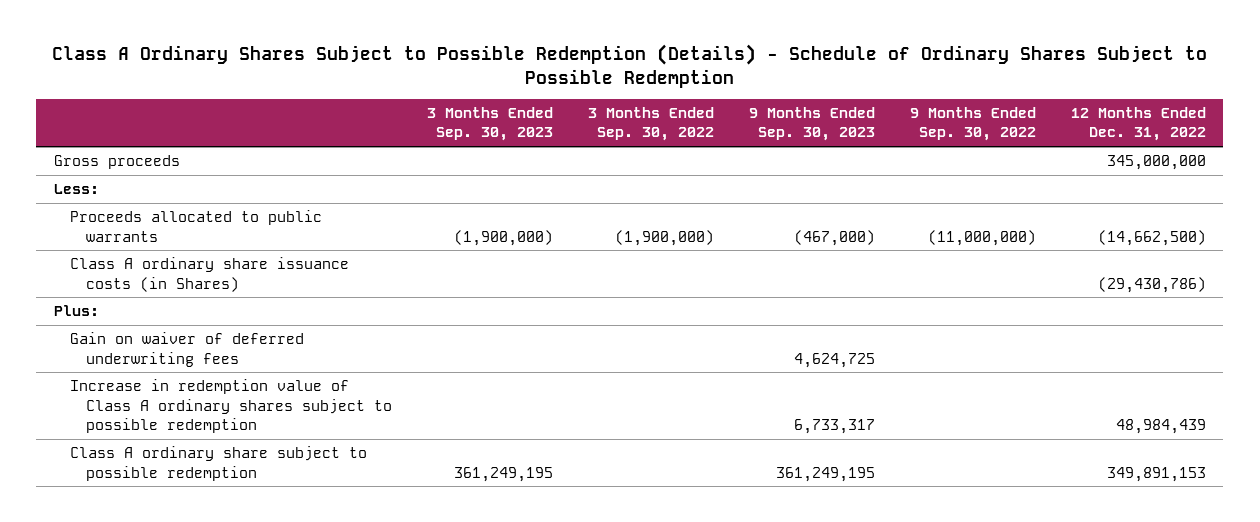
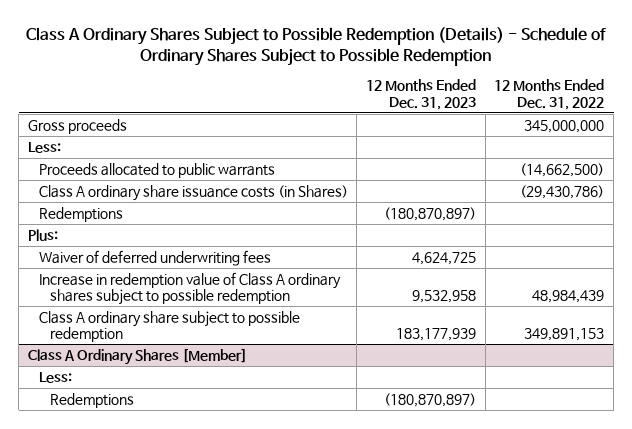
- | 3 Months Ended Sep. 30, 2023 | 3 Months Ended Sep. 30, 2022 | 9 Months Ended Sep. 30, 2023 | 9 Months Ended Sep. 30, 2022 | 12 Months Ended Dec. 31, 2022
+ | 12 Months Ended Dec. 31, 2023 | 12 Months Ended Dec. 31, 2022
+ Redemptions | (180,870,897) |
- Gain on waiver of deferred underwriting fees | | | 4,624,725 | |
+ Waiver of deferred underwriting fees | 4,624,725 |
+ Class A Ordinary Shares [Member]
+ Less:
+ Redemptions | (180,870,897) |

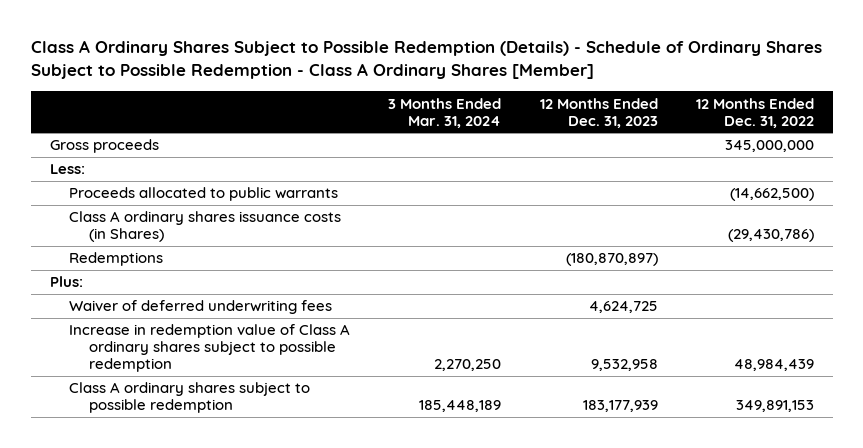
- Class A Ordinary Shares Subject to Possible Redemption (Details) - Schedule of Ordinary Shares Subject to Possible Redemption
+ Class A Ordinary Shares Subject to Possible Redemption (Details) - Schedule of Ordinary Shares Subject to Possible Redemption - Class A Ordinary Shares [Member]
- | 12 Months Ended Dec. 31, 2023 | 12 Months Ended Dec. 31, 2022
+ | 3 Months Ended Mar. 31, 2024 | 12 Months Ended Dec. 31, 2023 | 12 Months Ended Dec. 31, 2022
- Class A ordinary share issuance costs (in Shares) | | (29,430,786)
+ Class A ordinary shares issuance costs (in Shares) | | | (29,430,786)
- Class A ordinary share subject to possible redemption | 183,177,939 | 349,891,153
- Class A Ordinary Shares [Member]
- Less:
- Redemptions | (180,870,897) |
+ Class A ordinary shares subject to possible redemption | 185,448,189 | 183,177,939 | 349,891,153

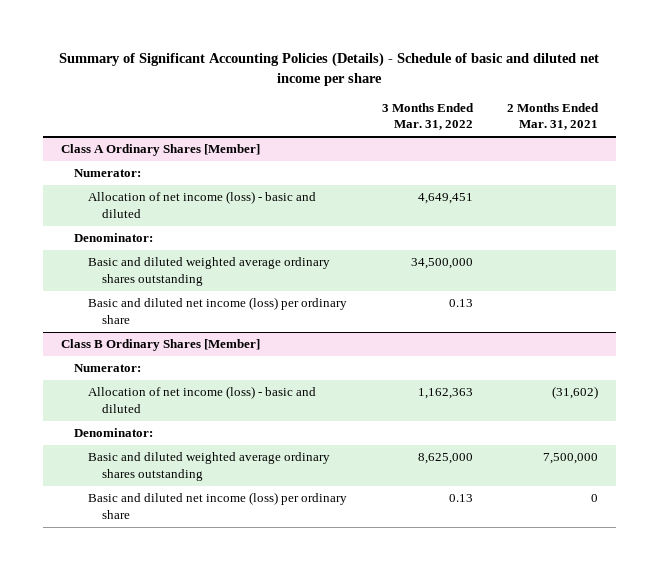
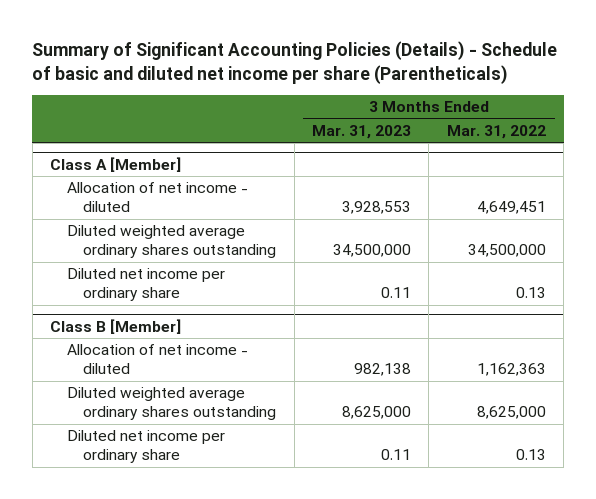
- Summary of Significant Accounting Policies (Details) - Schedule of basic and diluted net income per share
+ Summary of Significant Accounting Policies (Details) - Schedule of basic and diluted net income per share (Parentheticals)
- | 3 Months Ended Mar. 31, 2022 | 2 Months Ended Mar. 31, 2021
+ | 3 Months Ended Mar. 31, 2023 | 3 Months Ended Mar. 31, 2022
- Class A Ordinary Shares [Member]
- Numerator:
- Allocation of net income (loss) - basic and diluted | 4,649,451 |
- Denominator:
- Basic and diluted weighted average ordinary shares outstanding | 34,500,000 |
- Basic and diluted net income (loss) per ordinary share | 0.13 |
- Class B Ordinary Shares [Member]
- Numerator:
- Allocation of net income (loss) - basic and diluted | 1,162,363 | (31,602)
- Denominator:
- Basic and diluted weighted average ordinary shares outstanding | 8,625,000 | 7,500,000
- Basic and diluted net income (loss) per ordinary share | 0.13 | 0
+ Class A [Member]
+ Allocation of net income - diluted | 3,928,553 | 4,649,451
+ Diluted weighted average ordinary shares outstanding | 34,500,000 | 34,500,000
+ Diluted net income per ordinary share | 0.11 | 0.13
+ Class B [Member]
+ Allocation of net income - diluted | 982,138 | 1,162,363
+ Diluted weighted average ordinary shares outstanding | 8,625,000 | 8,625,000
+ Diluted net income per ordinary share | 0.11 | 0.13

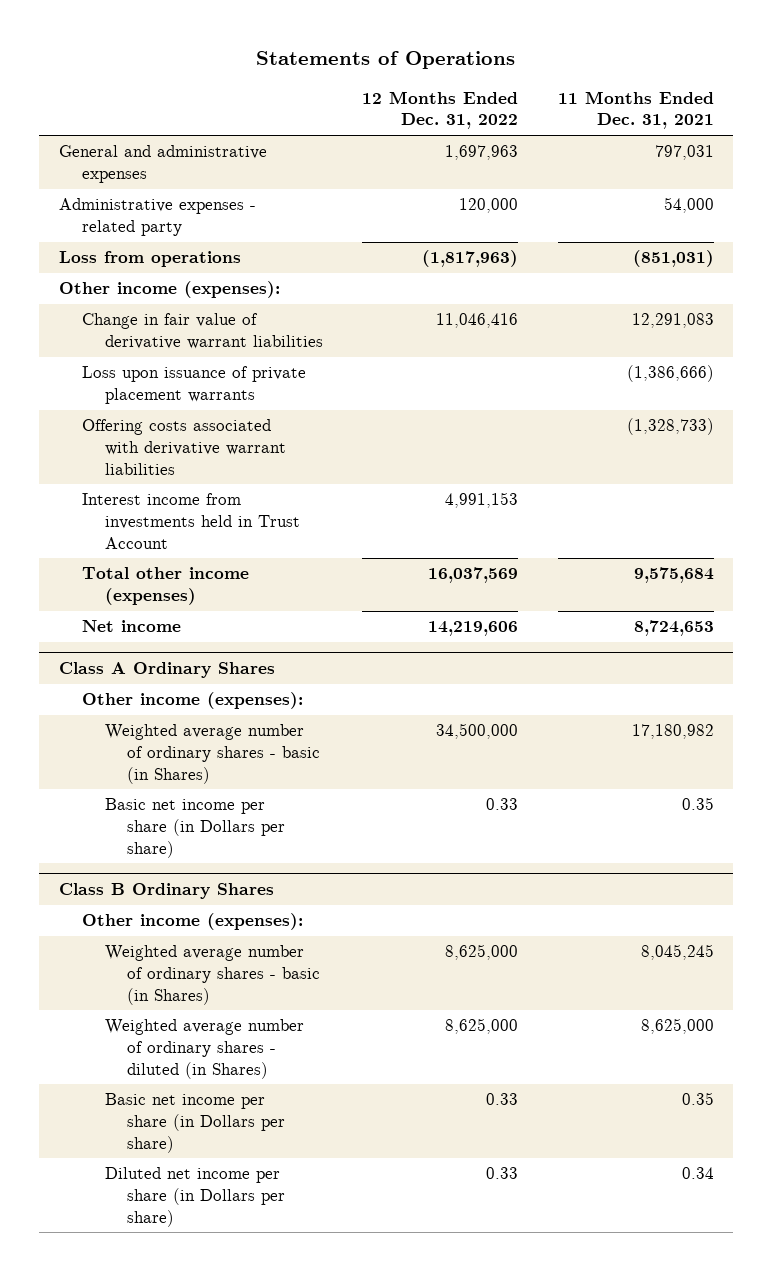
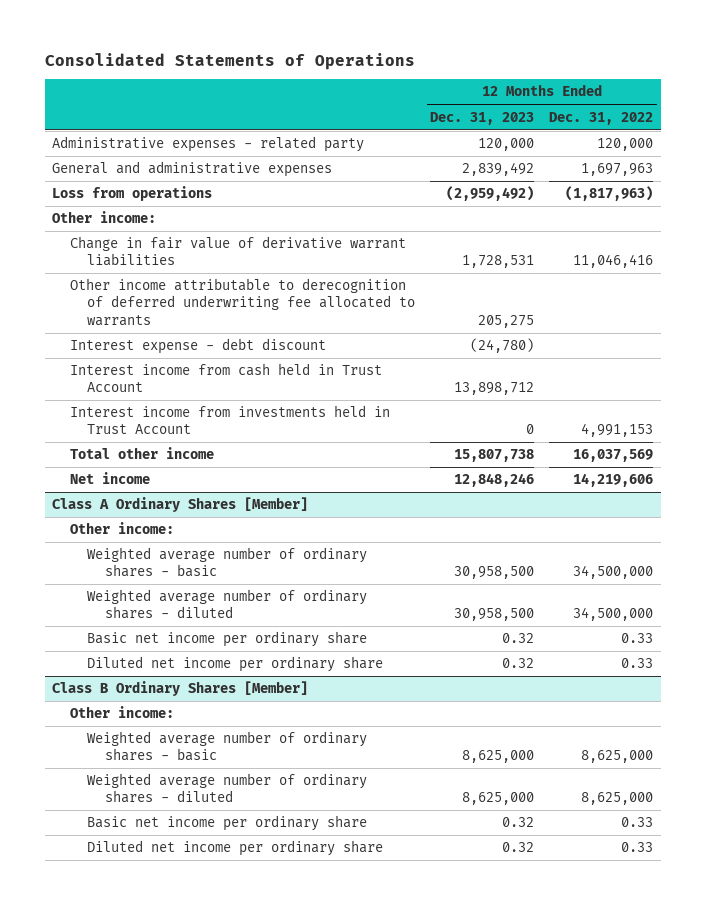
- Statements of Operations
+ Consolidated Statements of Operations
- | 12 Months Ended Dec. 31, 2022 | 11 Months Ended Dec. 31, 2021
+ | 12 Months Ended Dec. 31, 2023 | 12 Months Ended Dec. 31, 2022
moved down: General and administrative expenses | 2,839,492 | 1,697,963
- Other income (expenses):
+ Other income:
- Loss upon issuance of private placement warrants | | (1,386,666)
- Offering costs associated with derivative warrant liabilities | | (1,328,733)
+ Other income attributable to derecognition of deferred underwriting fee allocated to warrants | 205,275 |
+ Interest expense - debt discount | (24,780) |
+ Interest income from cash held in Trust Account | 13,898,712 |
- Total other income (expenses) | 16,037,569 | 9,575,684
+ Total other income | 15,807,738 | 16,037,569
- Class A Ordinary Shares
- Other income (expenses):
- Weighted average number of ordinary shares - basic (in Shares) | 34,500,000 | 17,180,982
- Basic net income per share (in Dollars per share) | 0.33 | 0.35
- Class B Ordinary Shares
- Other income (expenses):
- Weighted average number of ordinary shares - basic (in Shares) | 8,625,000 | 8,045,245
- Weighted average number of ordinary shares - diluted (in Shares) | 8,625,000 | 8,625,000
- Basic net income per share (in Dollars per share) | 0.33 | 0.35
- Diluted net income per share (in Dollars per share) | 0.33 | 0.34
+ Class A Ordinary Shares [Member]
+ Other income:
+ Weighted average number of ordinary shares - basic | 30,958,500 | 34,500,000
+ Weighted average number of ordinary shares - diluted | 30,958,500 | 34,500,000
+ Basic net income per ordinary share | 0.32 | 0.33
+ Diluted net income per ordinary share | 0.32 | 0.33
+ Class B Ordinary Shares [Member]
+ Other income:
+ Weighted average number of ordinary shares - basic | 8,625,000 | 8,625,000
+ Weighted average number of ordinary shares - diluted | 8,625,000 | 8,625,000
+ Basic net income per ordinary share | 0.32 | 0.33
+ Diluted net income per ordinary share | 0.32 | 0.33

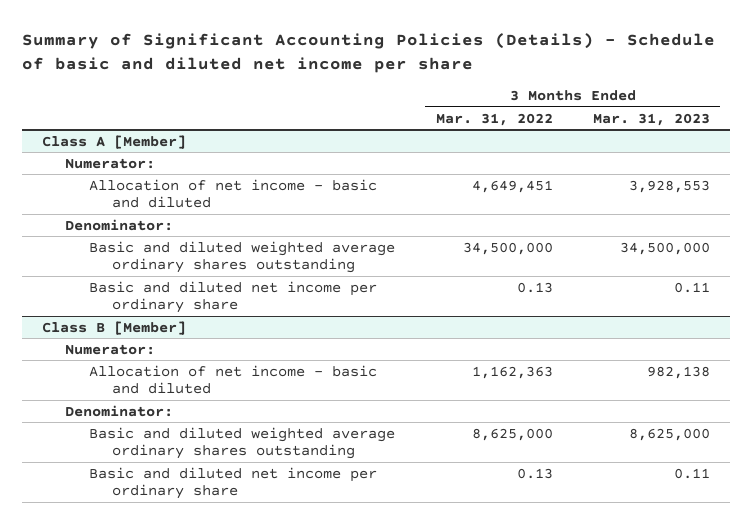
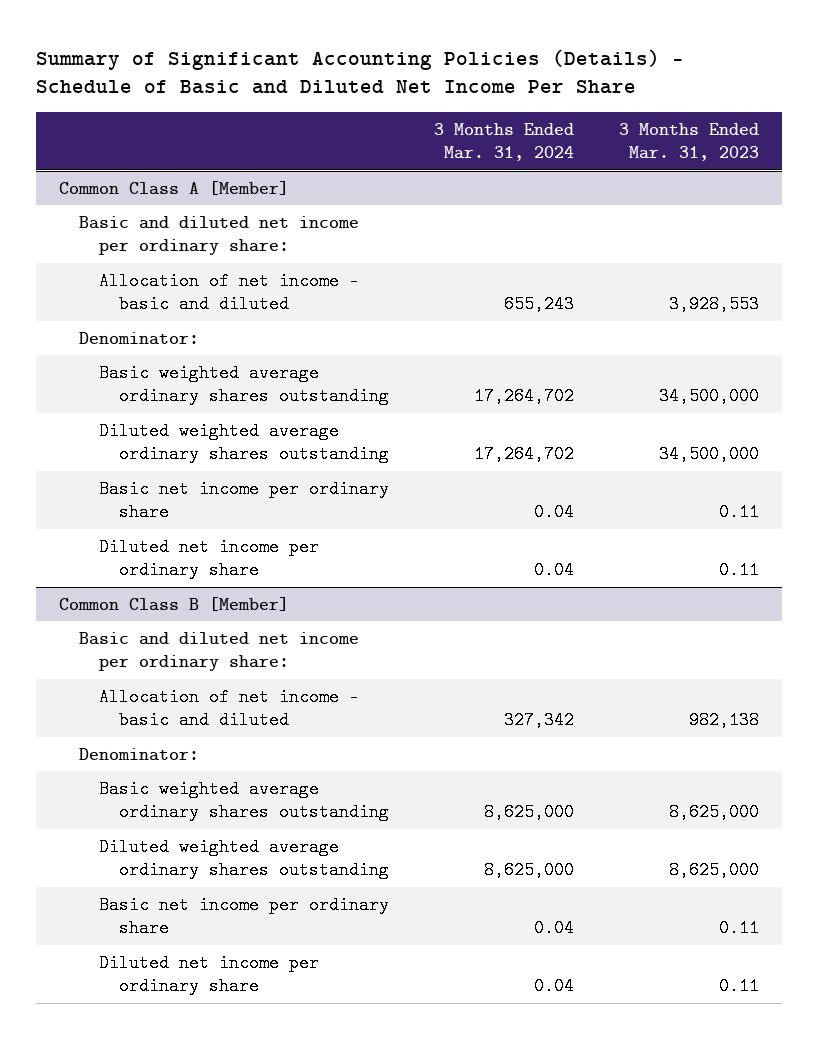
- Summary of Significant Accounting Policies (Details) - Schedule of basic and diluted net income per share
+ Summary of Significant Accounting Policies (Details) - Schedule of Basic and Diluted Net Income Per Share
- | 3 Months Ended Mar. 31, 2022 | 3 Months Ended Mar. 31, 2023
+ | 3 Months Ended Mar. 31, 2024 | 3 Months Ended Mar. 31, 2023
- Class A [Member]
- Numerator:
+ Common Class A [Member]
+ Basic and diluted net income per ordinary share:
- Basic and diluted weighted average ordinary shares outstanding | 34,500,000 | 34,500,000
- Basic and diluted net income per ordinary share | 0.13 | 0.11
- Class B [Member]
- Numerator:
+ Basic weighted average ordinary shares outstanding | 17,264,702 | 34,500,000
+ Diluted weighted average ordinary shares outstanding | 17,264,702 | 34,500,000
+ Basic net income per ordinary share | 0.04 | 0.11
+ Diluted net income per ordinary share | 0.04 | 0.11
+ Common Class B [Member]
+ Basic and diluted net income per ordinary share:
- Basic and diluted weighted average ordinary shares outstanding | 8,625,000 | 8,625,000
- Basic and diluted net income per ordinary share | 0.13 | 0.11
+ Basic weighted average ordinary shares outstanding | 8,625,000 | 8,625,000
+ Diluted weighted average ordinary shares outstanding | 8,625,000 | 8,625,000
+ Basic net income per ordinary share | 0.04 | 0.11
+ Diluted net income per ordinary share | 0.04 | 0.11

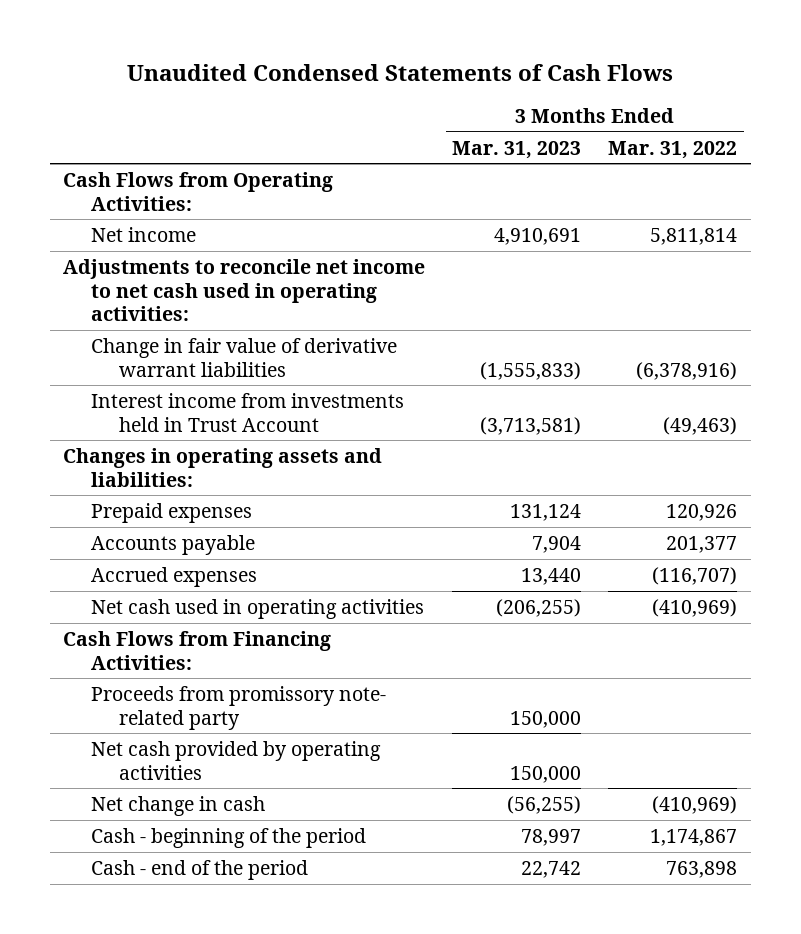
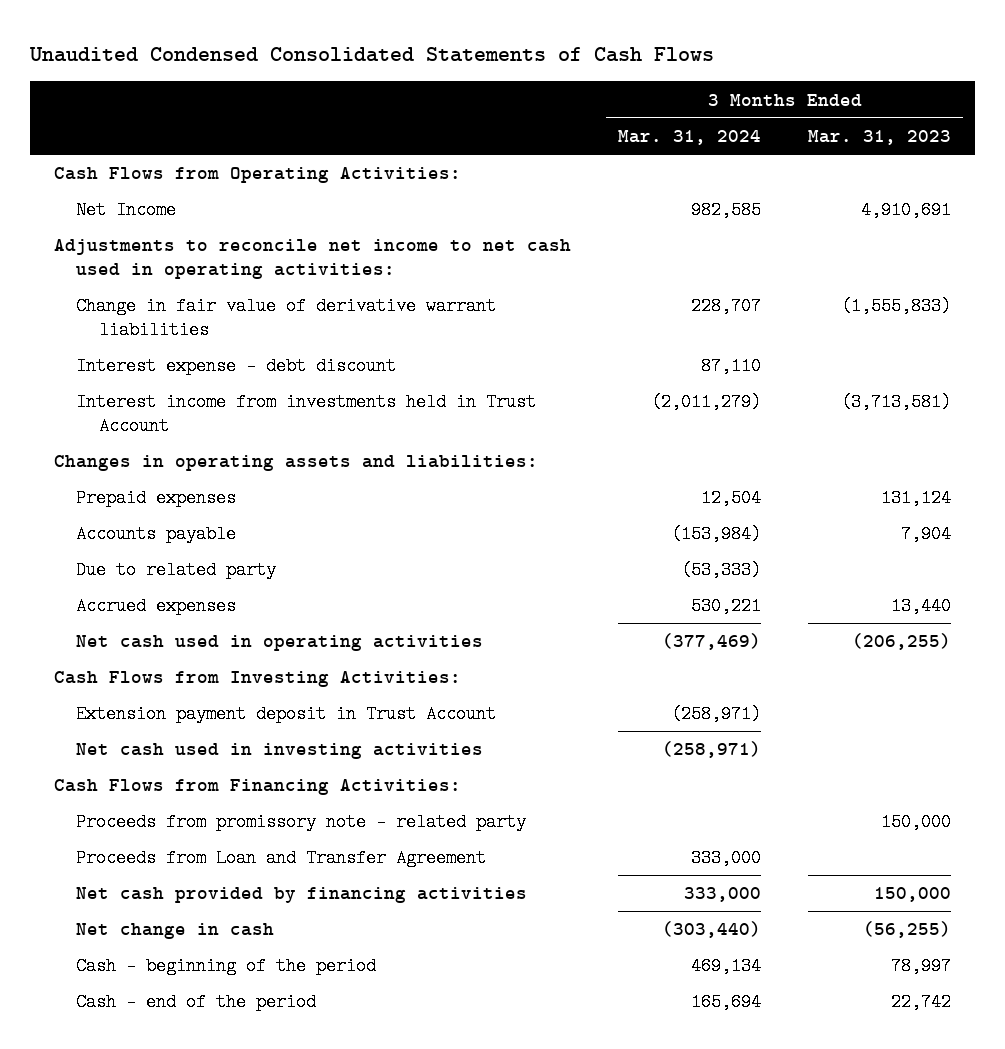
- Unaudited Condensed Statements of Cash Flows
+ Unaudited Condensed Consolidated Statements of Cash Flows
- | 3 Months Ended Mar. 31, 2023 | 3 Months Ended Mar. 31, 2022
+ | 3 Months Ended Mar. 31, 2024 | 3 Months Ended Mar. 31, 2023
- Net income | 4,910,691 | 5,811,814
+ Net Income | 982,585 | 4,910,691
+ Interest expense - debt discount | 87,110 |
+ Due to related party | (53,333) |
+ Cash Flows from Investing Activities:
+ Extension payment deposit in Trust Account | (258,971) |
+ Net cash used in investing activities | (258,971) |
- Proceeds from promissory note- related party | 150,000 |
- Net cash provided by operating activities | 150,000 |
+ Proceeds from promissory note - related party | | 150,000
+ Proceeds from Loan and Transfer Agreement | 333,000 |
+ Net cash provided by financing activities | 333,000 | 150,000

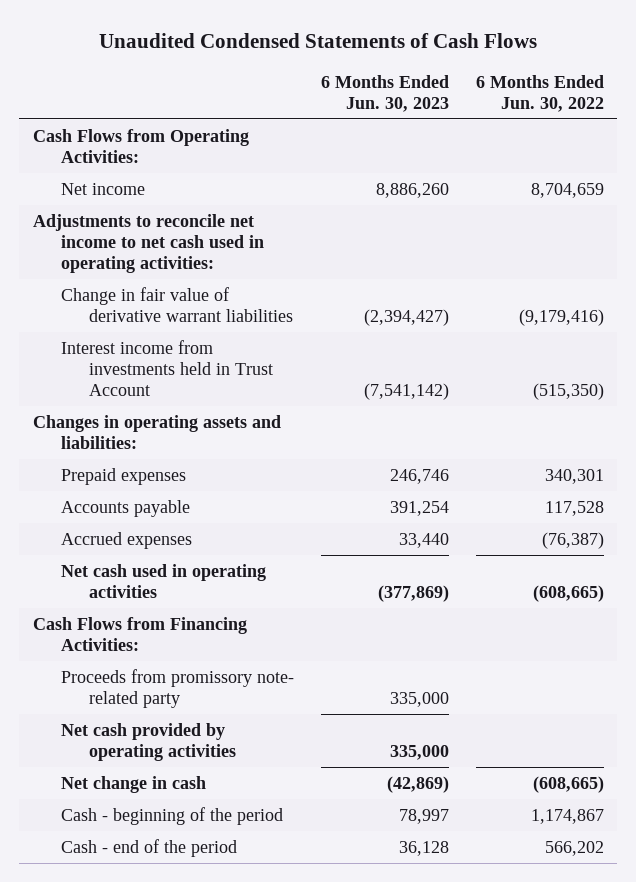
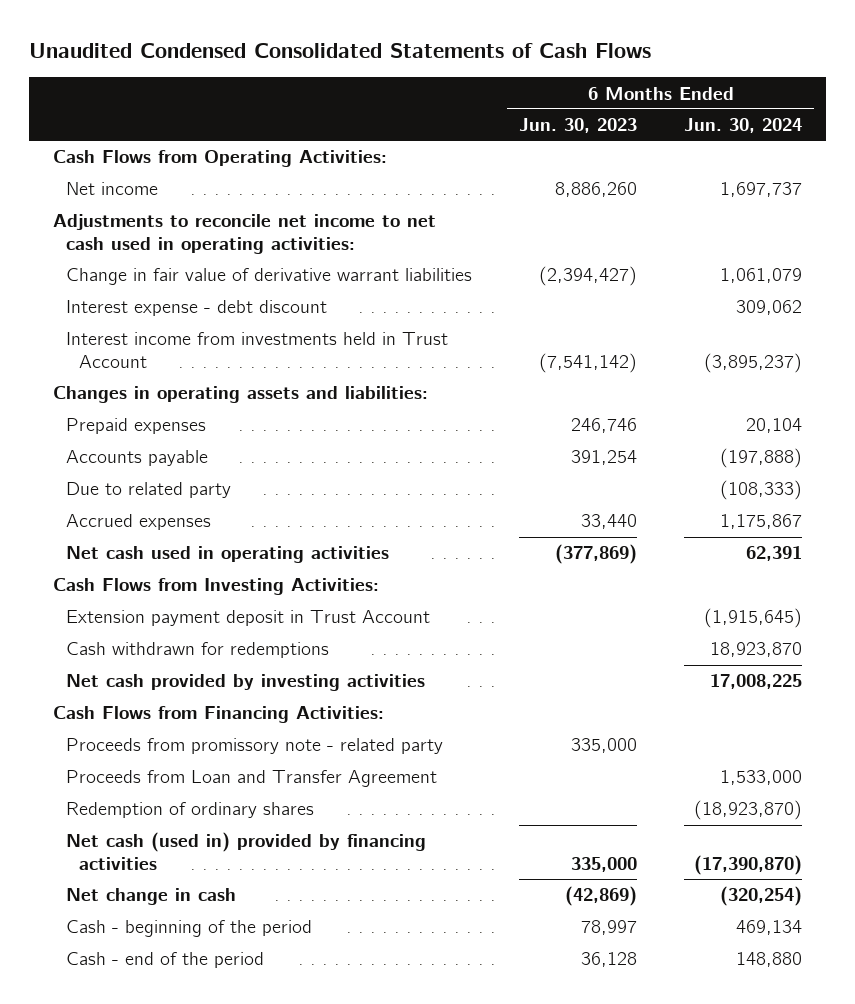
- Unaudited Condensed Statements of Cash Flows
+ Unaudited Condensed Consolidated Statements of Cash Flows
- | 6 Months Ended Jun. 30, 2023 | 6 Months Ended Jun. 30, 2022
+ | 6 Months Ended Jun. 30, 2023 | 6 Months Ended Jun. 30, 2024
+ Interest expense - debt discount | | 309,062
+ Due to related party | | (108,333)
+ Cash Flows from Investing Activities:
+ Extension payment deposit in Trust Account | | (1,915,645)
+ Cash withdrawn for redemptions | | 18,923,870
+ Net cash provided by investing activities | | 17,008,225
- Proceeds from promissory note- related party | 335,000 |
- Net cash provided by operating activities | 335,000 |
+ Proceeds from promissory note - related party | 335,000 |
+ Proceeds from Loan and Transfer Agreement | | 1,533,000
+ Redemption of ordinary shares | | (18,923,870)
+ Net cash (used in) provided by financing activities | 335,000 | (17,390,870)

